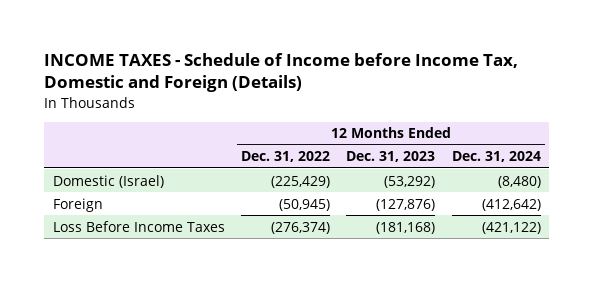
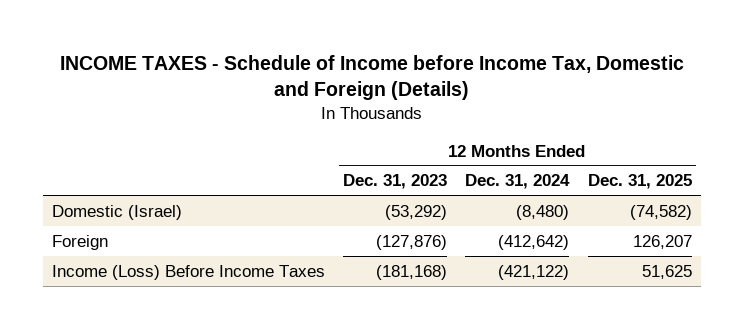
- | 12 Months Ended Dec. 31, 2022 | 12 Months Ended Dec. 31, 2023 | 12 Months Ended Dec. 31, 2024
+ | 12 Months Ended Dec. 31, 2023 | 12 Months Ended Dec. 31, 2024 | 12 Months Ended Dec. 31, 2025
- Loss Before Income Taxes | (276,374) | (181,168) | (421,122)
+ Income (Loss) Before Income Taxes | (181,168) | (421,122) | 51,625

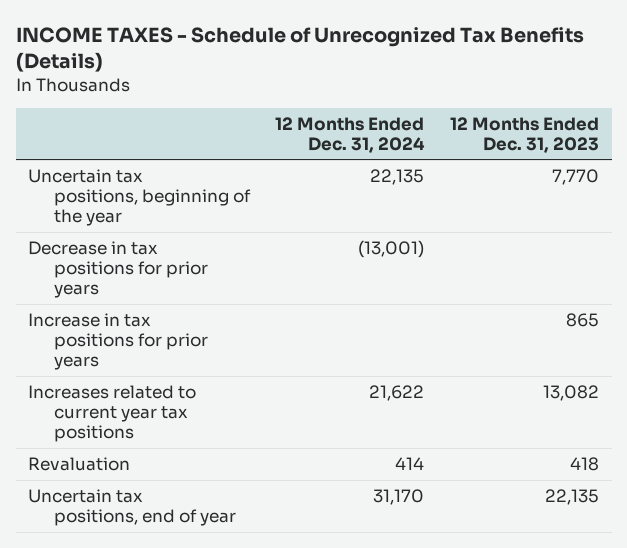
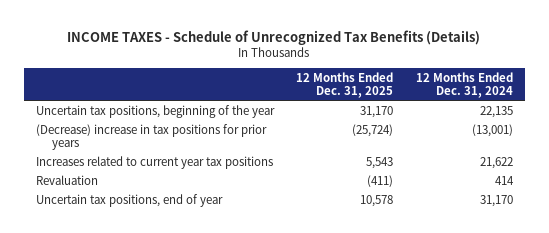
- | 12 Months Ended Dec. 31, 2024 | 12 Months Ended Dec. 31, 2023
+ | 12 Months Ended Dec. 31, 2025 | 12 Months Ended Dec. 31, 2024
- Decrease in tax positions for prior years | (13,001) |
- Increase in tax positions for prior years | | 865
+ (Decrease) increase in tax positions for prior years | (25,724) | (13,001)

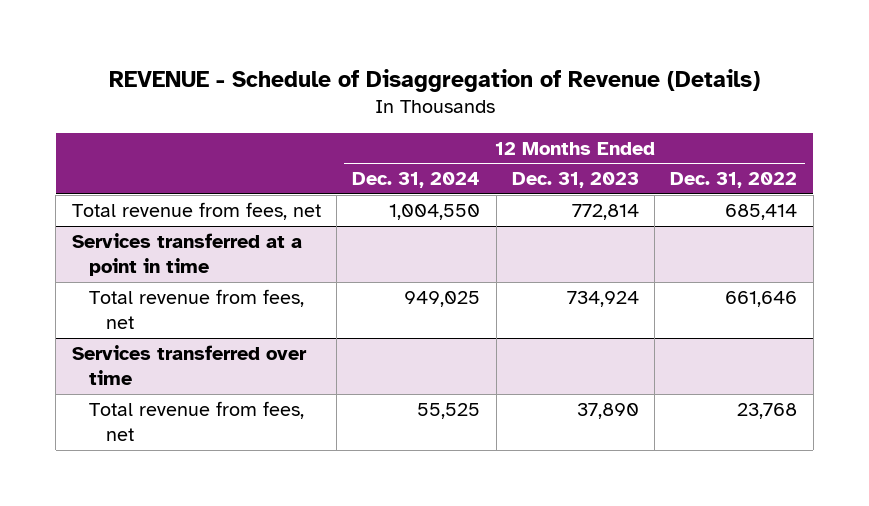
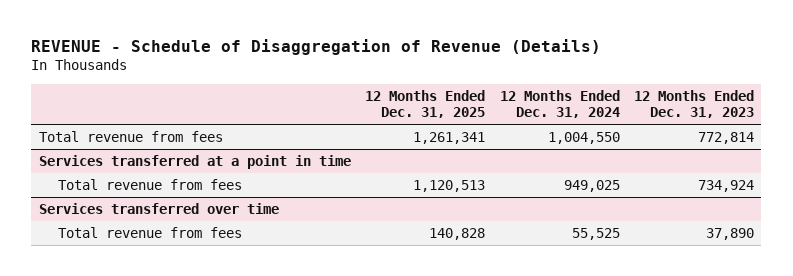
- | 12 Months Ended Dec. 31, 2024 | 12 Months Ended Dec. 31, 2023 | 12 Months Ended Dec. 31, 2022
+ | 12 Months Ended Dec. 31, 2025 | 12 Months Ended Dec. 31, 2024 | 12 Months Ended Dec. 31, 2023
- Total revenue from fees, net | 1,004,550 | 772,814 | 685,414
+ Total revenue from fees | 1,261,341 | 1,004,550 | 772,814
@ Services transferred at a point in time
- Total revenue from fees, net | 949,025 | 734,924 | 661,646
+ Total revenue from fees | 1,120,513 | 949,025 | 734,924
@ Services transferred over time
- Total revenue from fees, net | 55,525 | 37,890 | 23,768
+ Total revenue from fees | 140,828 | 55,525 | 37,890

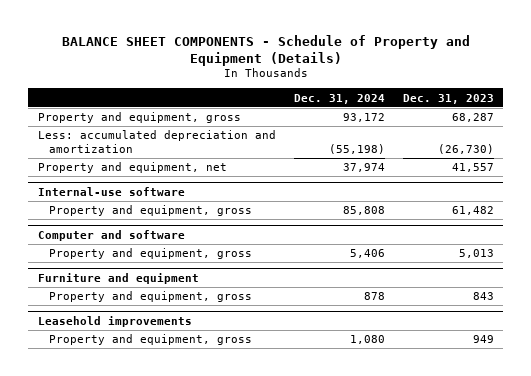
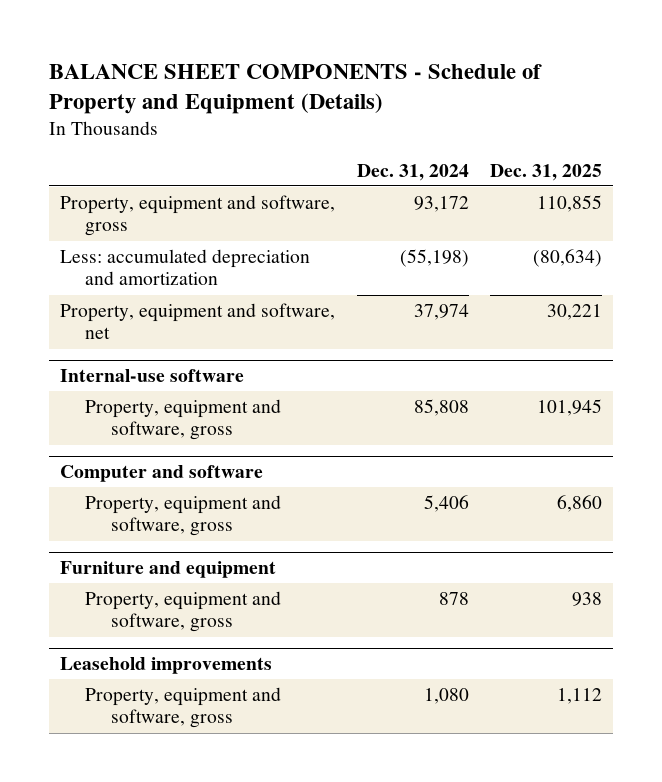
- | Dec. 31, 2024 | Dec. 31, 2023
+ | Dec. 31, 2024 | Dec. 31, 2025
- Property and equipment, gross | 93,172 | 68,287
+ Property, equipment and software, gross | 93,172 | 110,855
- Property and equipment, net | 37,974 | 41,557
+ Property, equipment and software, net | 37,974 | 30,221
@ Internal-use software
- Property and equipment, gross | 85,808 | 61,482
+ Property, equipment and software, gross | 85,808 | 101,945
@ Computer and software
- Property and equipment, gross | 5,406 | 5,013
+ Property, equipment and software, gross | 5,406 | 6,860
@ Furniture and equipment
- Property and equipment, gross | 878 | 843
+ Property, equipment and software, gross | 878 | 938
@ Leasehold improvements
- Property and equipment, gross | 1,080 | 949
+ Property, equipment and software, gross | 1,080 | 1,112

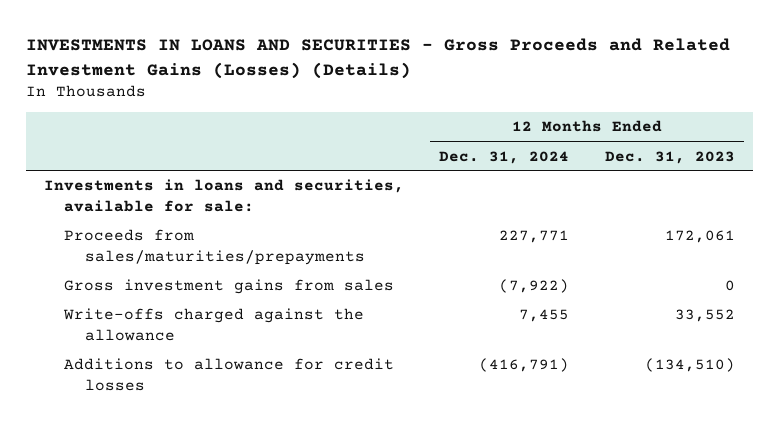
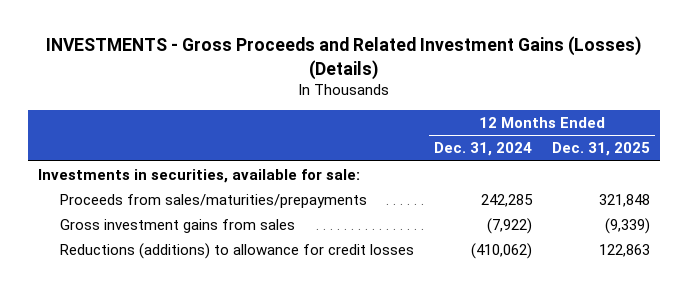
- INVESTMENTS IN LOANS AND SECURITIES - Gross Proceeds and Related Investment Gains (Losses) (Details)
+ INVESTMENTS - Gross Proceeds and Related Investment Gains (Losses) (Details)
- | 12 Months Ended Dec. 31, 2024 | 12 Months Ended Dec. 31, 2023
+ | 12 Months Ended Dec. 31, 2024 | 12 Months Ended Dec. 31, 2025
- Investments in loans and securities, available for sale:
- Proceeds from sales/maturities/prepayments | 227,771 | 172,061
+ Investments in securities, available for sale:
+ Proceeds from sales/maturities/prepayments | 242,285 | 321,848
- Write-offs charged against the allowance | 7,455 | 33,552
- Additions to allowance for credit losses | (416,791) | (134,510)
+ Reductions (additions) to allowance for credit losses | (410,062) | 122,863

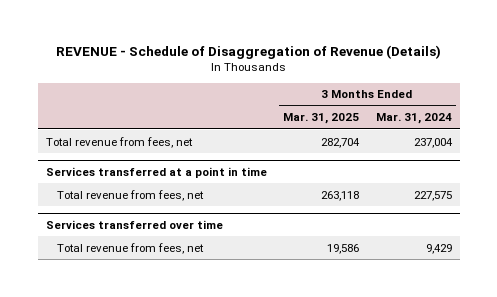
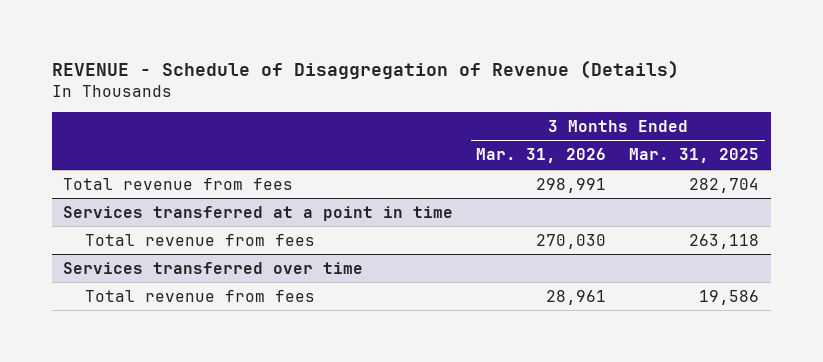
- | 3 Months Ended Mar. 31, 2025 | 3 Months Ended Mar. 31, 2024
+ | 3 Months Ended Mar. 31, 2026 | 3 Months Ended Mar. 31, 2025
- Total revenue from fees, net | 282,704 | 237,004
+ Total revenue from fees | 298,991 | 282,704
@ Services transferred at a point in time
- Total revenue from fees, net | 263,118 | 227,575
+ Total revenue from fees | 270,030 | 263,118
@ Services transferred over time
- Total revenue from fees, net | 19,586 | 9,429
+ Total revenue from fees | 28,961 | 19,586

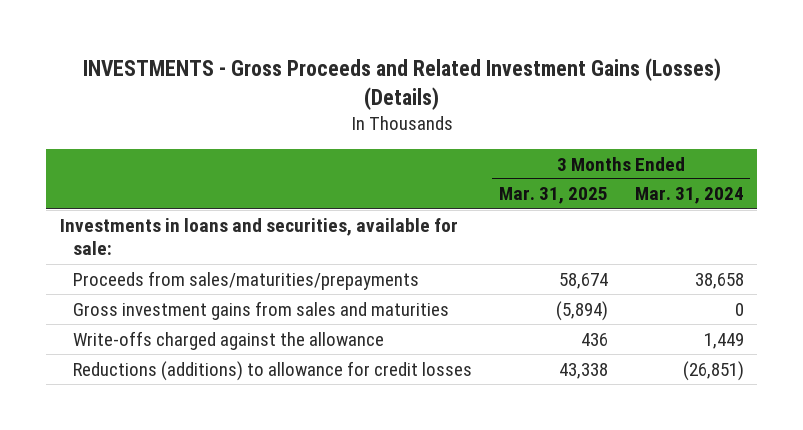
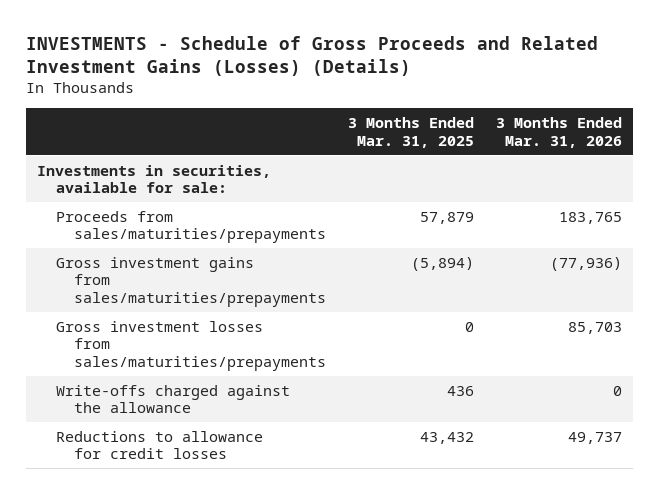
- INVESTMENTS - Gross Proceeds and Related Investment Gains (Losses) (Details)
+ INVESTMENTS - Schedule of Gross Proceeds and Related Investment Gains (Losses) (Details)
- | 3 Months Ended Mar. 31, 2025 | 3 Months Ended Mar. 31, 2024
+ | 3 Months Ended Mar. 31, 2025 | 3 Months Ended Mar. 31, 2026
- Investments in loans and securities, available for sale:
- Proceeds from sales/maturities/prepayments | 58,674 | 38,658
- Gross investment gains from sales and maturities | (5,894) | 0
+ Investments in securities, available for sale:
+ Proceeds from sales/maturities/prepayments | 57,879 | 183,765
+ Gross investment gains from sales/maturities/prepayments | (5,894) | (77,936)
+ Gross investment losses from sales/maturities/prepayments | 0 | 85,703
- Reductions (additions) to allowance for credit losses | 43,338 | (26,851)
+ Reductions to allowance for credit losses | 43,432 | 49,737

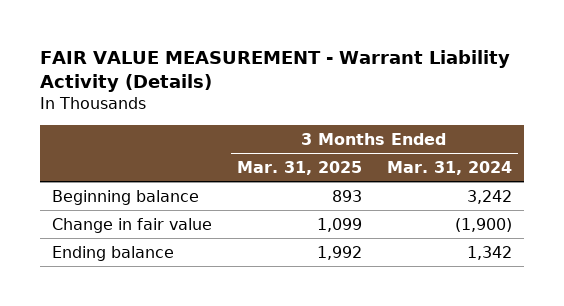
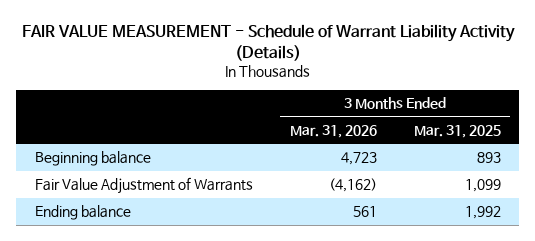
- FAIR VALUE MEASUREMENT - Warrant Liability Activity (Details)
+ FAIR VALUE MEASUREMENT - Schedule of Warrant Liability Activity (Details)
- | 3 Months Ended Mar. 31, 2025 | 3 Months Ended Mar. 31, 2024
+ | 3 Months Ended Mar. 31, 2026 | 3 Months Ended Mar. 31, 2025
- Change in fair value | 1,099 | (1,900)
+ Fair Value Adjustment of Warrants | (4,162) | 1,099

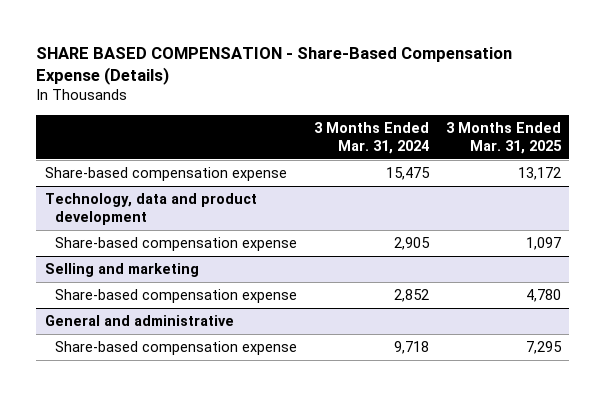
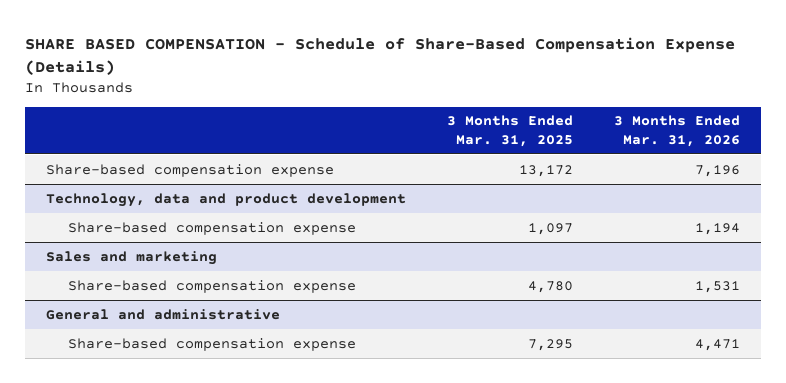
- SHARE BASED COMPENSATION - Share-Based Compensation Expense (Details)
+ SHARE BASED COMPENSATION - Schedule of Share-Based Compensation Expense (Details)
- | 3 Months Ended Mar. 31, 2024 | 3 Months Ended Mar. 31, 2025
+ | 3 Months Ended Mar. 31, 2025 | 3 Months Ended Mar. 31, 2026
- Selling and marketing
+ Sales and marketing

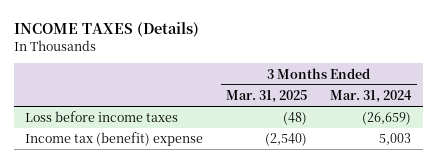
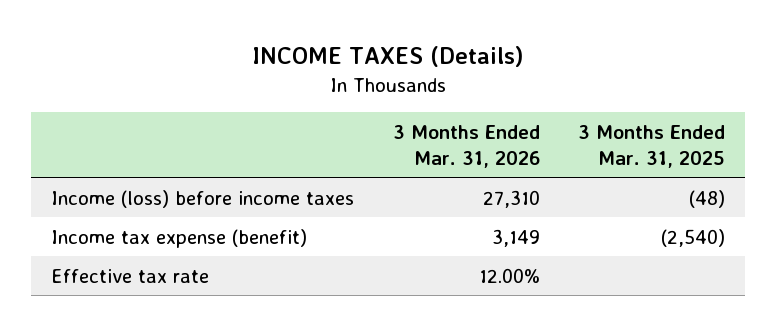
- | 3 Months Ended Mar. 31, 2025 | 3 Months Ended Mar. 31, 2024
+ | 3 Months Ended Mar. 31, 2026 | 3 Months Ended Mar. 31, 2025
- Loss before income taxes | (48) | (26,659)
- Income tax (benefit) expense | (2,540) | 5,003
+ Income (loss) before income taxes | 27,310 | (48)
+ Income tax expense (benefit) | 3,149 | (2,540)
+ Effective tax rate | 12.00% |

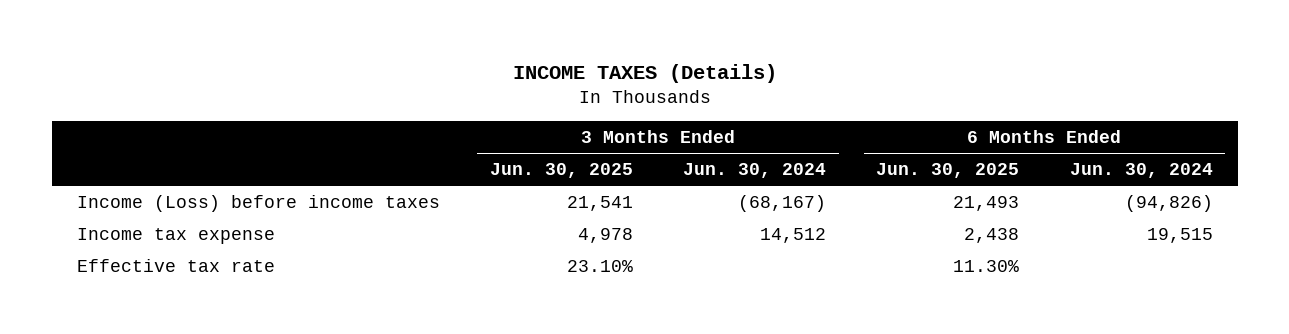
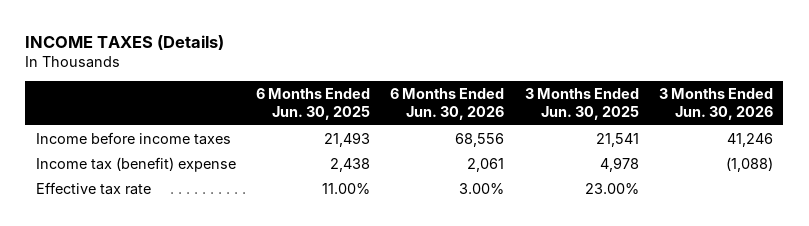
- | 3 Months Ended Jun. 30, 2025 | 3 Months Ended Jun. 30, 2024 | 6 Months Ended Jun. 30, 2025 | 6 Months Ended Jun. 30, 2024
+ | 6 Months Ended Jun. 30, 2025 | 6 Months Ended Jun. 30, 2026 | 3 Months Ended Jun. 30, 2025 | 3 Months Ended Jun. 30, 2026
- Income (Loss) before income taxes | 21,541 | (68,167) | 21,493 | (94,826)
- Income tax expense | 4,978 | 14,512 | 2,438 | 19,515
- Effective tax rate | 23.10% | | 11.30% |
+ Income before income taxes | 21,493 | 68,556 | 21,541 | 41,246
+ Income tax (benefit) expense | 2,438 | 2,061 | 4,978 | (1,088)
+ Effective tax rate | 11.00% | 3.00% | 23.00% |

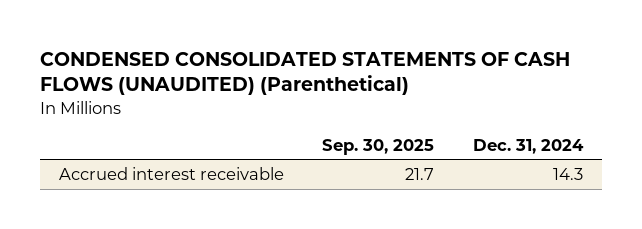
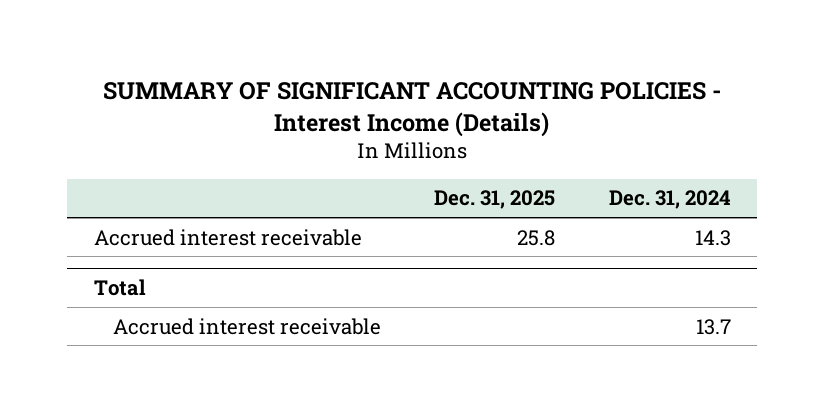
- CONDENSED CONSOLIDATED STATEMENTS OF CASH FLOWS (UNAUDITED) (Parenthetical)
+ SUMMARY OF SIGNIFICANT ACCOUNTING POLICIES - Interest Income (Details)
- | Sep. 30, 2025 | Dec. 31, 2024
+ | Dec. 31, 2025 | Dec. 31, 2024
+ Total
+ Accrued interest receivable | | 13.7

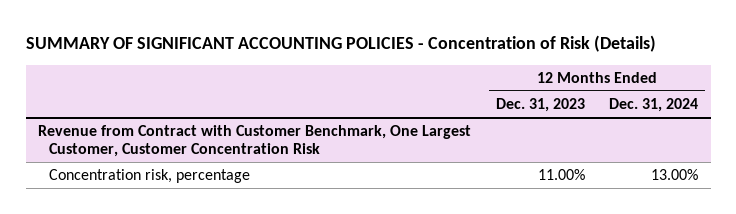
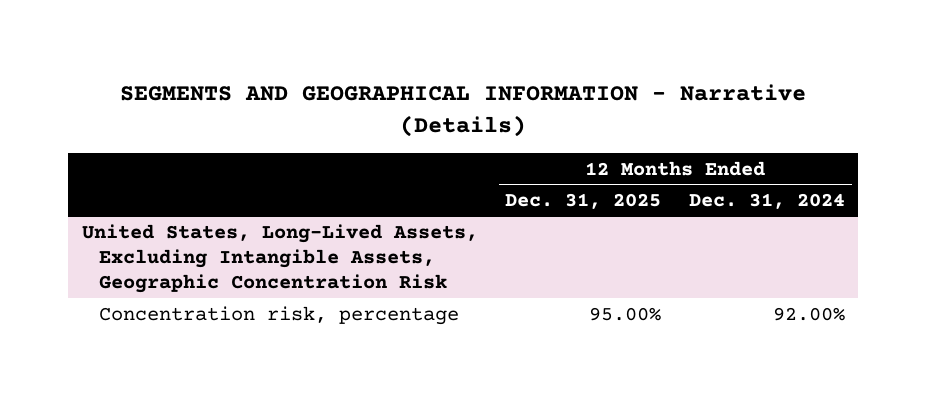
- SUMMARY OF SIGNIFICANT ACCOUNTING POLICIES - Concentration of Risk (Details)
+ SEGMENTS AND GEOGRAPHICAL INFORMATION - Narrative (Details)
- | 12 Months Ended Dec. 31, 2023 | 12 Months Ended Dec. 31, 2024
+ | 12 Months Ended Dec. 31, 2025 | 12 Months Ended Dec. 31, 2024
- Revenue from Contract with Customer Benchmark, One Largest Customer, Customer Concentration Risk
- Concentration risk, percentage | 11.00% | 13.00%
+ United States, Long-Lived Assets, Excluding Intangible Assets, Geographic Concentration Risk
+ Concentration risk, percentage | 95.00% | 92.00%

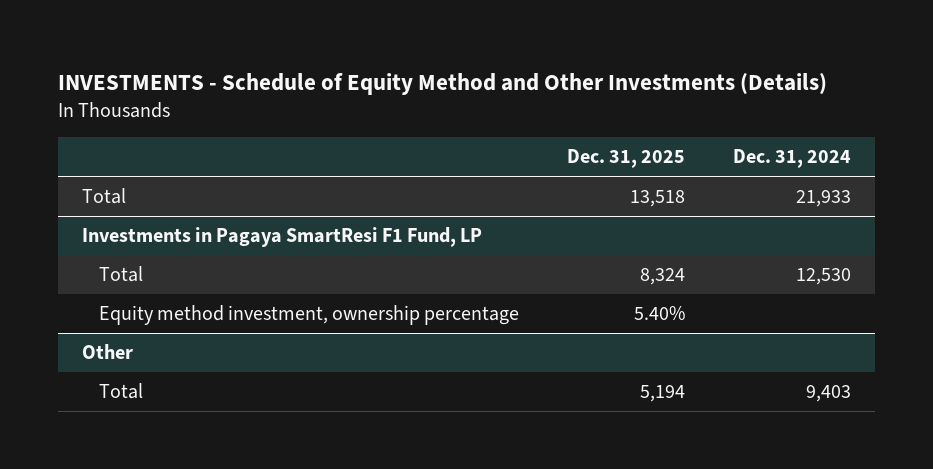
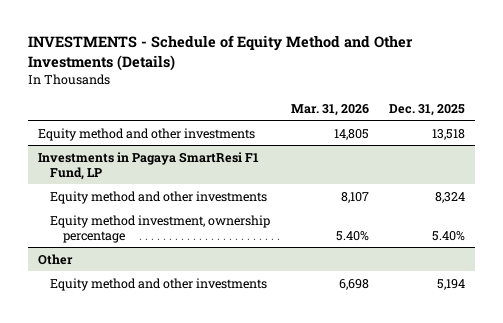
- | Dec. 31, 2025 | Dec. 31, 2024
+ | Mar. 31, 2026 | Dec. 31, 2025
- Total | 13,518 | 21,933
+ Equity method and other investments | 14,805 | 13,518
@ Investments in Pagaya SmartResi F1 Fund, LP
- Total | 8,324 | 12,530
+ Equity method and other investments | 8,107 | 8,324
@ Other
- Total | 5,194 | 9,403
+ Equity method and other investments | 6,698 | 5,194

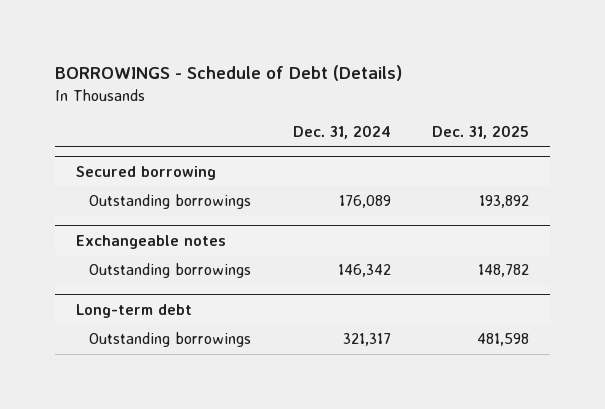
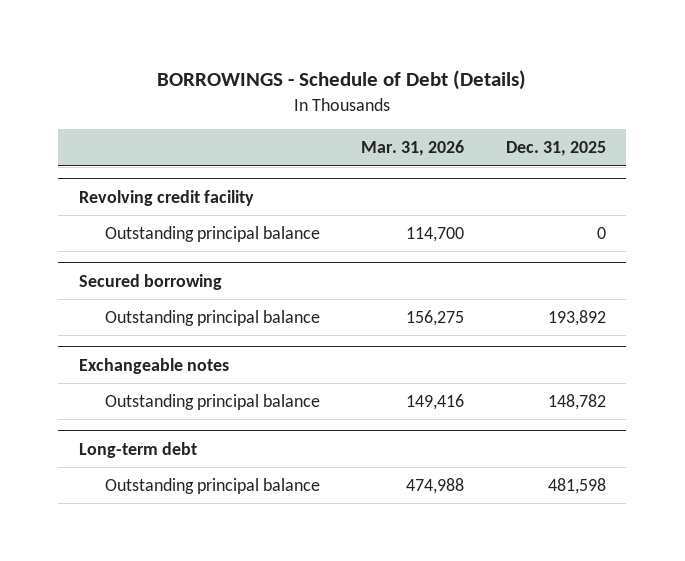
- | Dec. 31, 2024 | Dec. 31, 2025
+ | Mar. 31, 2026 | Dec. 31, 2025
+ Revolving credit facility
+ Outstanding principal balance | 114,700 | 0
@ Secured borrowing
- Outstanding borrowings | 176,089 | 193,892
+ Outstanding principal balance | 156,275 | 193,892
@ Exchangeable notes
- Outstanding borrowings | 146,342 | 148,782
+ Outstanding principal balance | 149,416 | 148,782
@ Long-term debt
- Outstanding borrowings | 321,317 | 481,598
+ Outstanding principal balance | 474,988 | 481,598

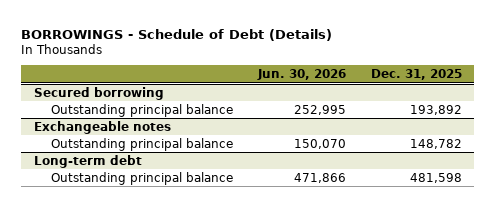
- | Mar. 31, 2026 | Dec. 31, 2025
+ | Jun. 30, 2026 | Dec. 31, 2025
- Revolving credit facility
- Outstanding principal balance | 114,700 | 0

